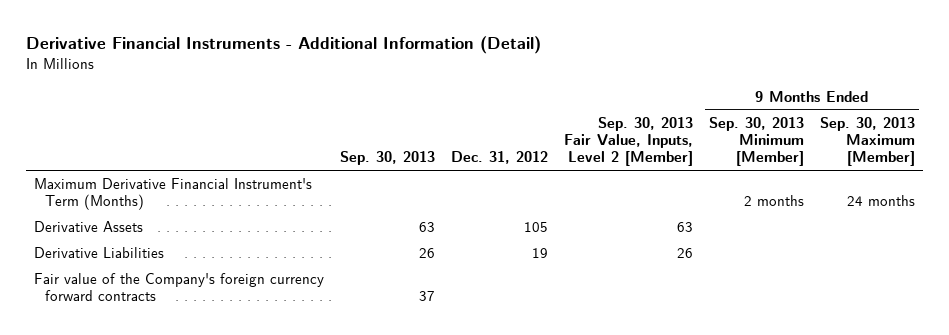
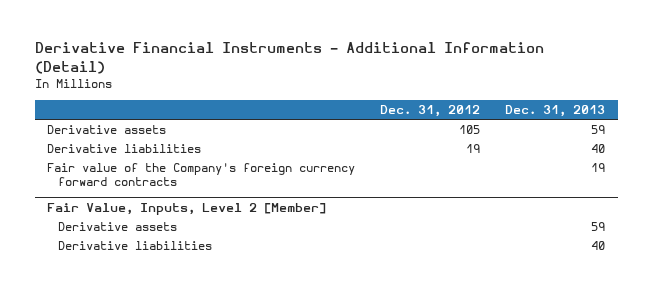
- | Sep. 30, 2013 | Dec. 31, 2012 | Sep. 30, 2013 Fair Value, Inputs, Level 2 [Member] | 9 Months Ended Sep. 30, 2013 Minimum [Member] | 9 Months Ended Sep. 30, 2013 Maximum [Member]
+ | Dec. 31, 2012 | Dec. 31, 2013
- Maximum Derivative Financial Instrument's Term (Months) | | | | 2 months | 24 months
- Derivative Assets | 63 | 105 | 63 | |
- Derivative Liabilities | 26 | 19 | 26 | |
+ Derivative assets | 105 | 59
+ Derivative liabilities | 19 | 40
+ Fair Value, Inputs, Level 2 [Member]
+ Derivative assets | | 59
+ Derivative liabilities | | 40

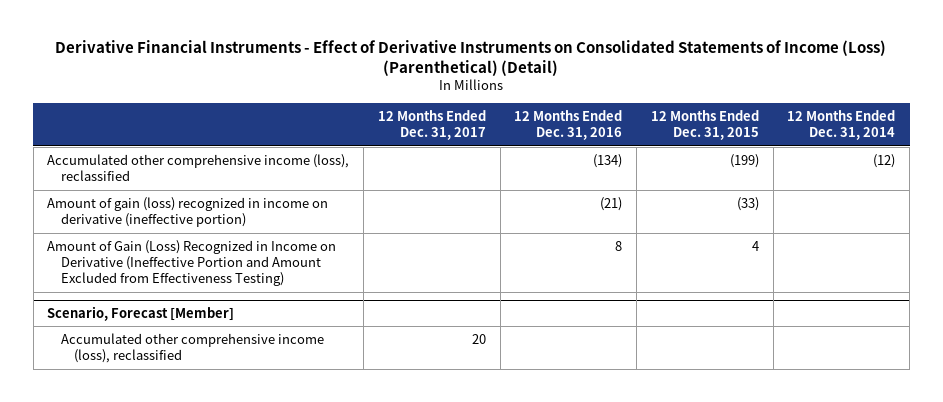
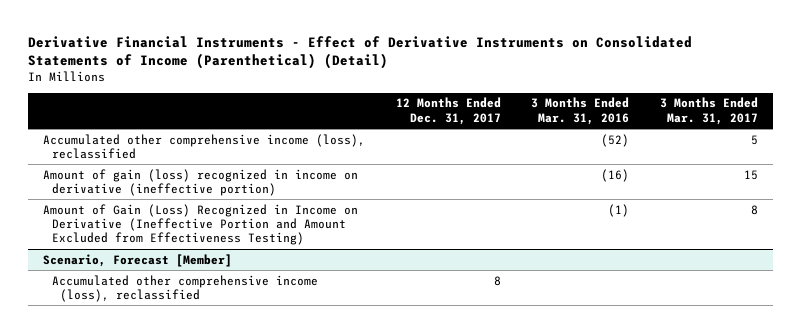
- Derivative Financial Instruments - Effect of Derivative Instruments on Consolidated Statements of Income (Loss) (Parenthetical) (Detail)
+ Derivative Financial Instruments - Effect of Derivative Instruments on Consolidated Statements of Income (Parenthetical) (Detail)
- | 12 Months Ended Dec. 31, 2017 | 12 Months Ended Dec. 31, 2016 | 12 Months Ended Dec. 31, 2015 | 12 Months Ended Dec. 31, 2014
+ | 12 Months Ended Dec. 31, 2017 | 3 Months Ended Mar. 31, 2016 | 3 Months Ended Mar. 31, 2017
@ Scenario, Forecast [Member]
- Accumulated other comprehensive income (loss), reclassified | 20 | | |
+ Accumulated other comprehensive income (loss), reclassified | 8 | |

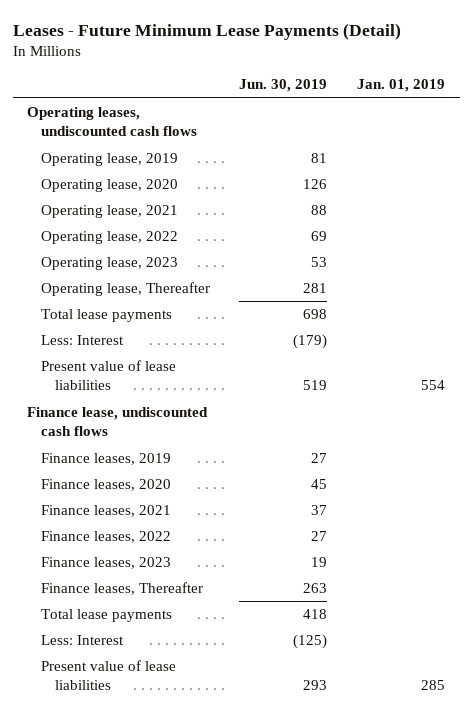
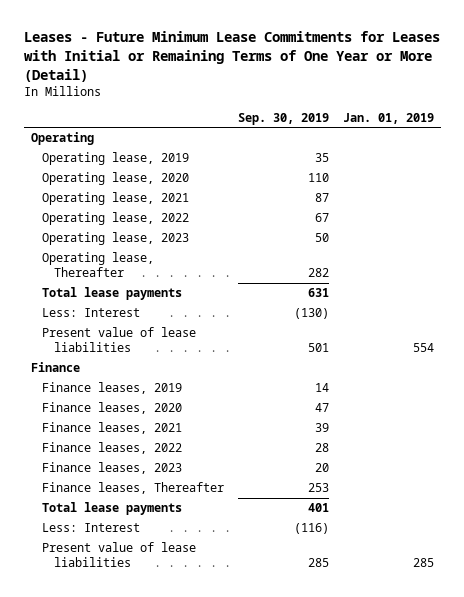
- Leases - Future Minimum Lease Payments (Detail)
+ Leases - Future Minimum Lease Commitments for Leases with Initial or Remaining Terms of One Year or More (Detail)
- | Jun. 30, 2019 | Jan. 01, 2019
+ | Sep. 30, 2019 | Jan. 01, 2019
- Operating leases, undiscounted cash flows
+ Operating
- Finance lease, undiscounted cash flows
+ Finance

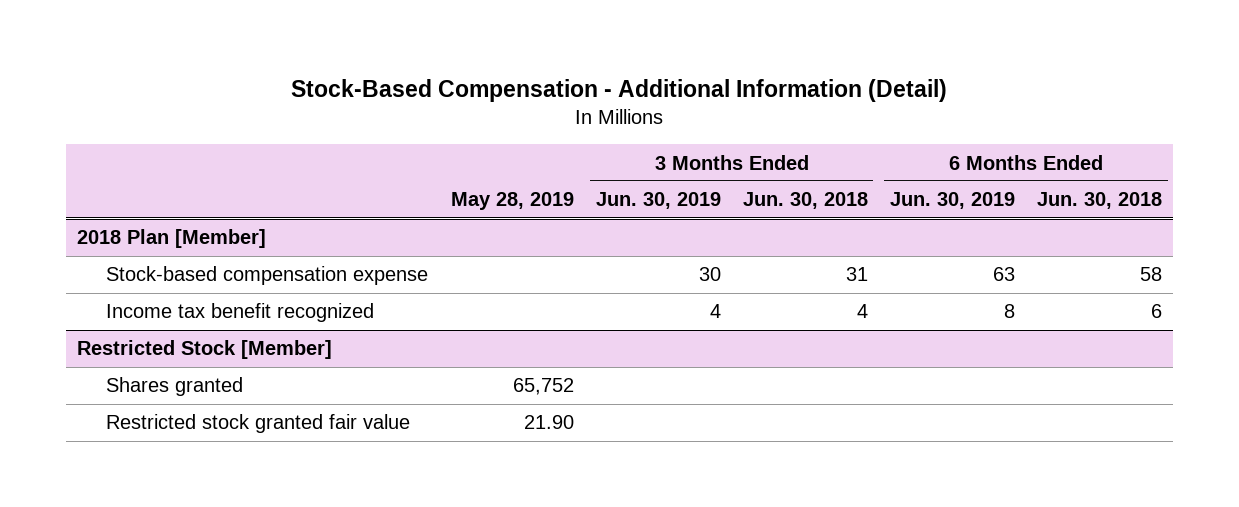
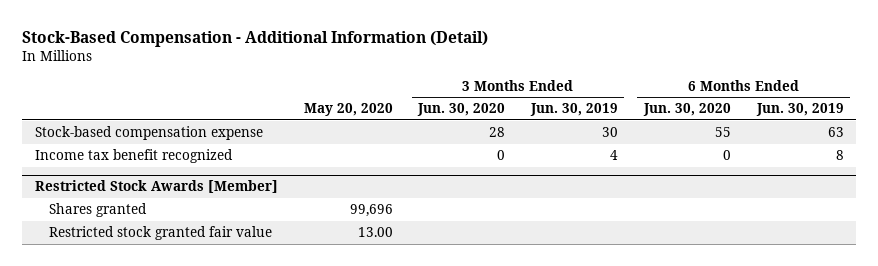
- | May 28, 2019 | 3 Months Ended Jun. 30, 2019 | 3 Months Ended Jun. 30, 2018 | 6 Months Ended Jun. 30, 2019 | 6 Months Ended Jun. 30, 2018
+ | May 20, 2020 | 3 Months Ended Jun. 30, 2020 | 3 Months Ended Jun. 30, 2019 | 6 Months Ended Jun. 30, 2020 | 6 Months Ended Jun. 30, 2019
- 2018 Plan [Member]
- Restricted Stock [Member]
+ Restricted Stock Awards [Member]

